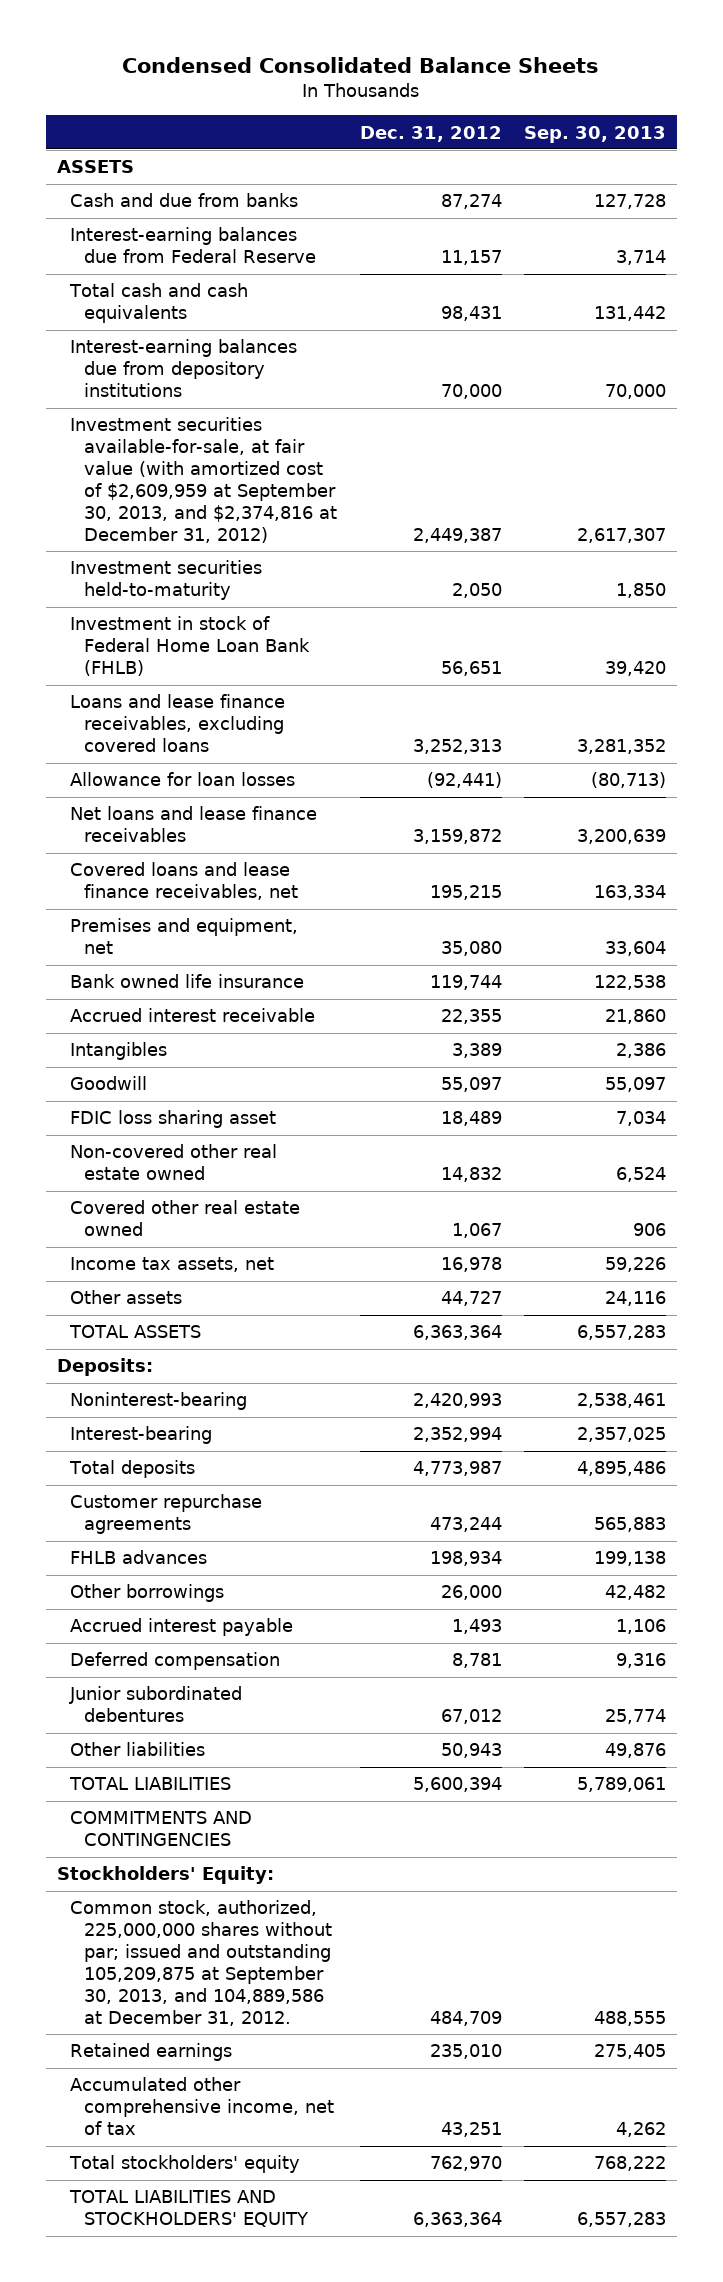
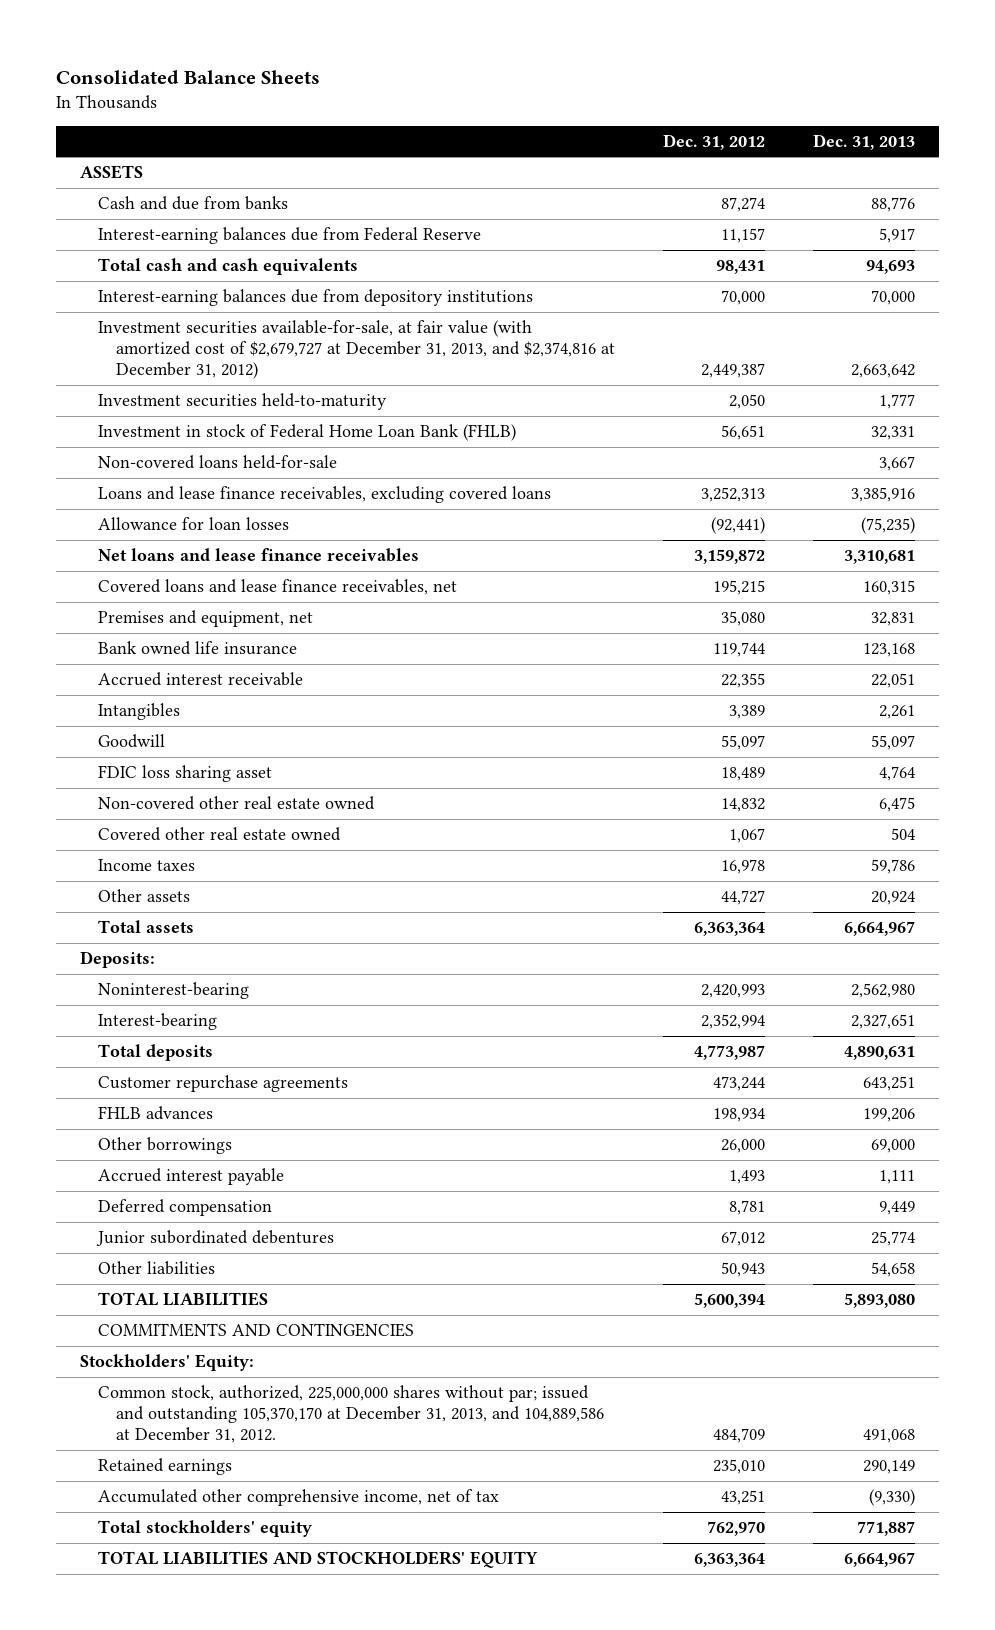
- Condensed Consolidated Balance Sheets
+ Consolidated Balance Sheets
- | Dec. 31, 2012 | Sep. 30, 2013
+ | Dec. 31, 2012 | Dec. 31, 2013
- Investment securities available-for-sale, at fair value (with amortized cost of $2,609,959 at September 30, 2013, and $2,374,816 at December 31, 2012) | 2,449,387 | 2,617,307
+ Investment securities available-for-sale, at fair value (with amortized cost of $2,679,727 at December 31, 2013, and $2,374,816 at December 31, 2012) | 2,449,387 | 2,663,642
+ Non-covered loans held-for-sale | | 3,667
- Income tax assets, net | 16,978 | 59,226
+ Income taxes | 16,978 | 59,786
- TOTAL ASSETS | 6,363,364 | 6,557,283
+ Total assets | 6,363,364 | 6,664,967
- Common stock, authorized, 225,000,000 shares without par; issued and outstanding 105,209,875 at September 30, 2013, and 104,889,586 at December 31, 2012. | 484,709 | 488,555
+ Common stock, authorized, 225,000,000 shares without par; issued and outstanding 105,370,170 at December 31, 2013, and 104,889,586 at December 31, 2012. | 484,709 | 491,068

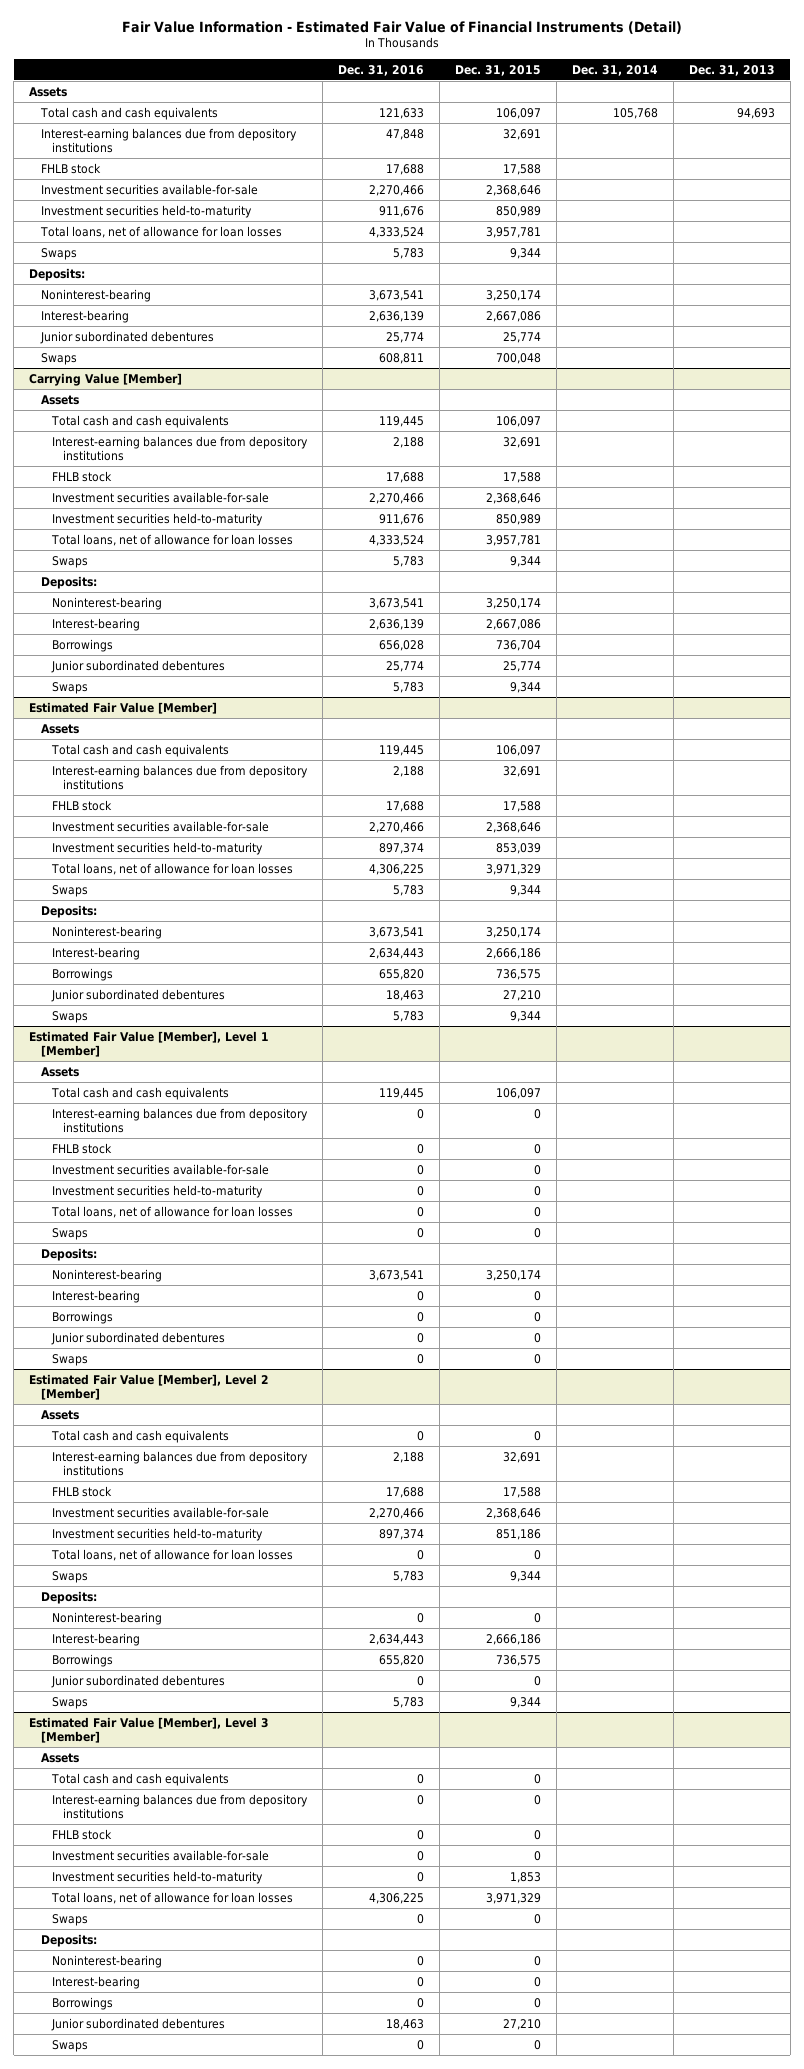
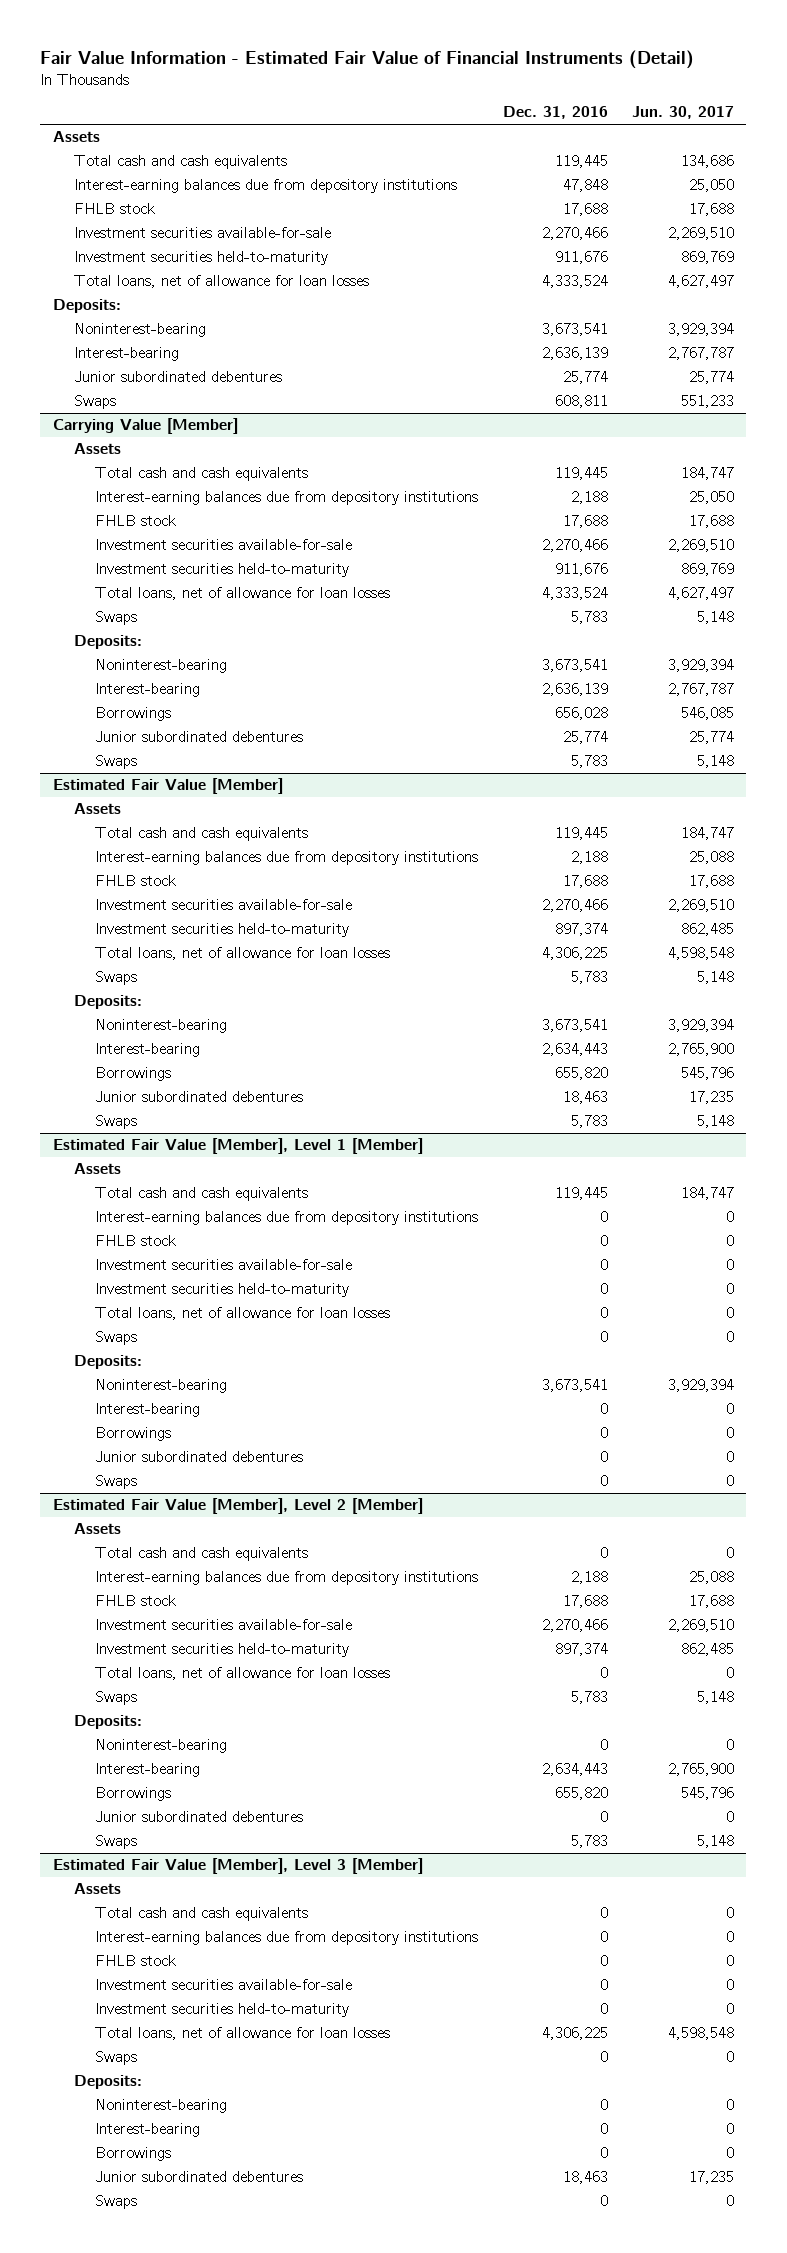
- | Dec. 31, 2016 | Dec. 31, 2015 | Dec. 31, 2014 | Dec. 31, 2013
+ | Dec. 31, 2016 | Jun. 30, 2017
- Total cash and cash equivalents | 121,633 | 106,097 | 105,768 | 94,693
+ Total cash and cash equivalents | 119,445 | 134,686
- Swaps | 5,783 | 9,344 | |

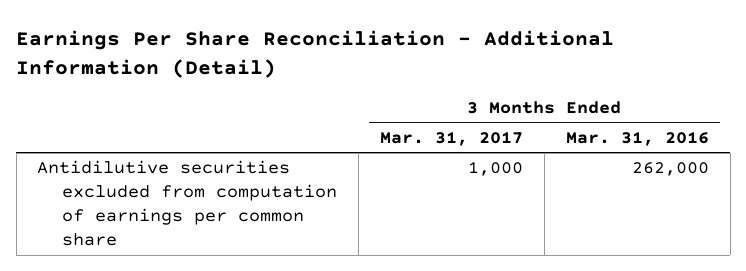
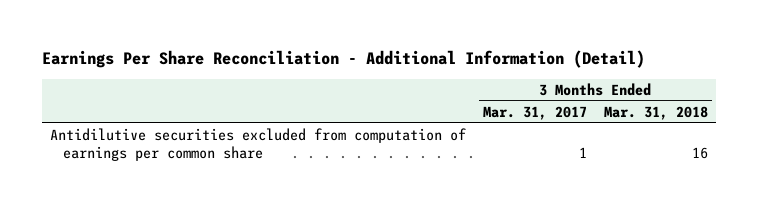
- | 3 Months Ended Mar. 31, 2017 | 3 Months Ended Mar. 31, 2016
+ | 3 Months Ended Mar. 31, 2017 | 3 Months Ended Mar. 31, 2018
- Antidilutive securities excluded from computation of earnings per common share | 1,000 | 262,000
+ Antidilutive securities excluded from computation of earnings per common share | 1 | 16

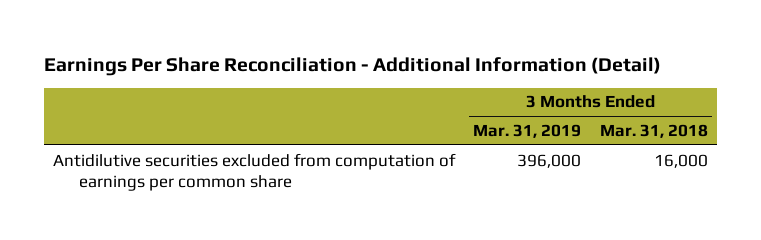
- | 3 Months Ended Mar. 31, 2017 | 3 Months Ended Mar. 31, 2018
+ | 3 Months Ended Mar. 31, 2019 | 3 Months Ended Mar. 31, 2018
- Antidilutive securities excluded from computation of earnings per common share | 1 | 16
+ Antidilutive securities excluded from computation of earnings per common share | 396,000 | 16,000

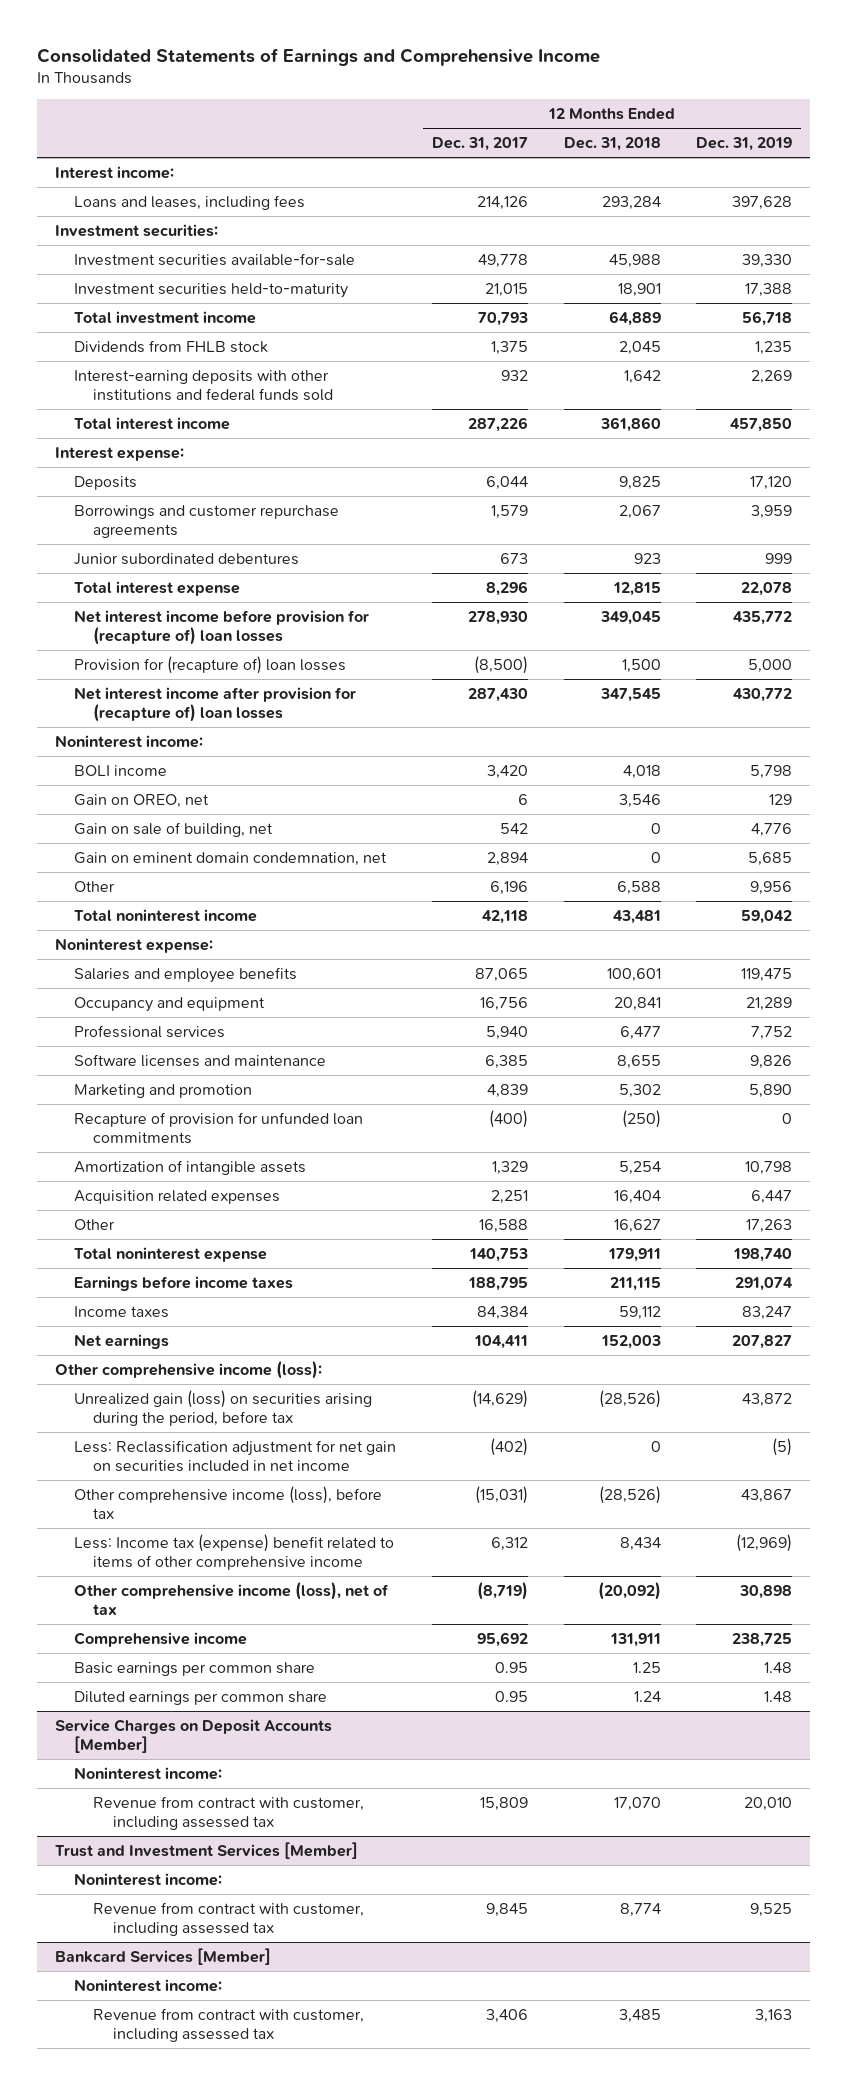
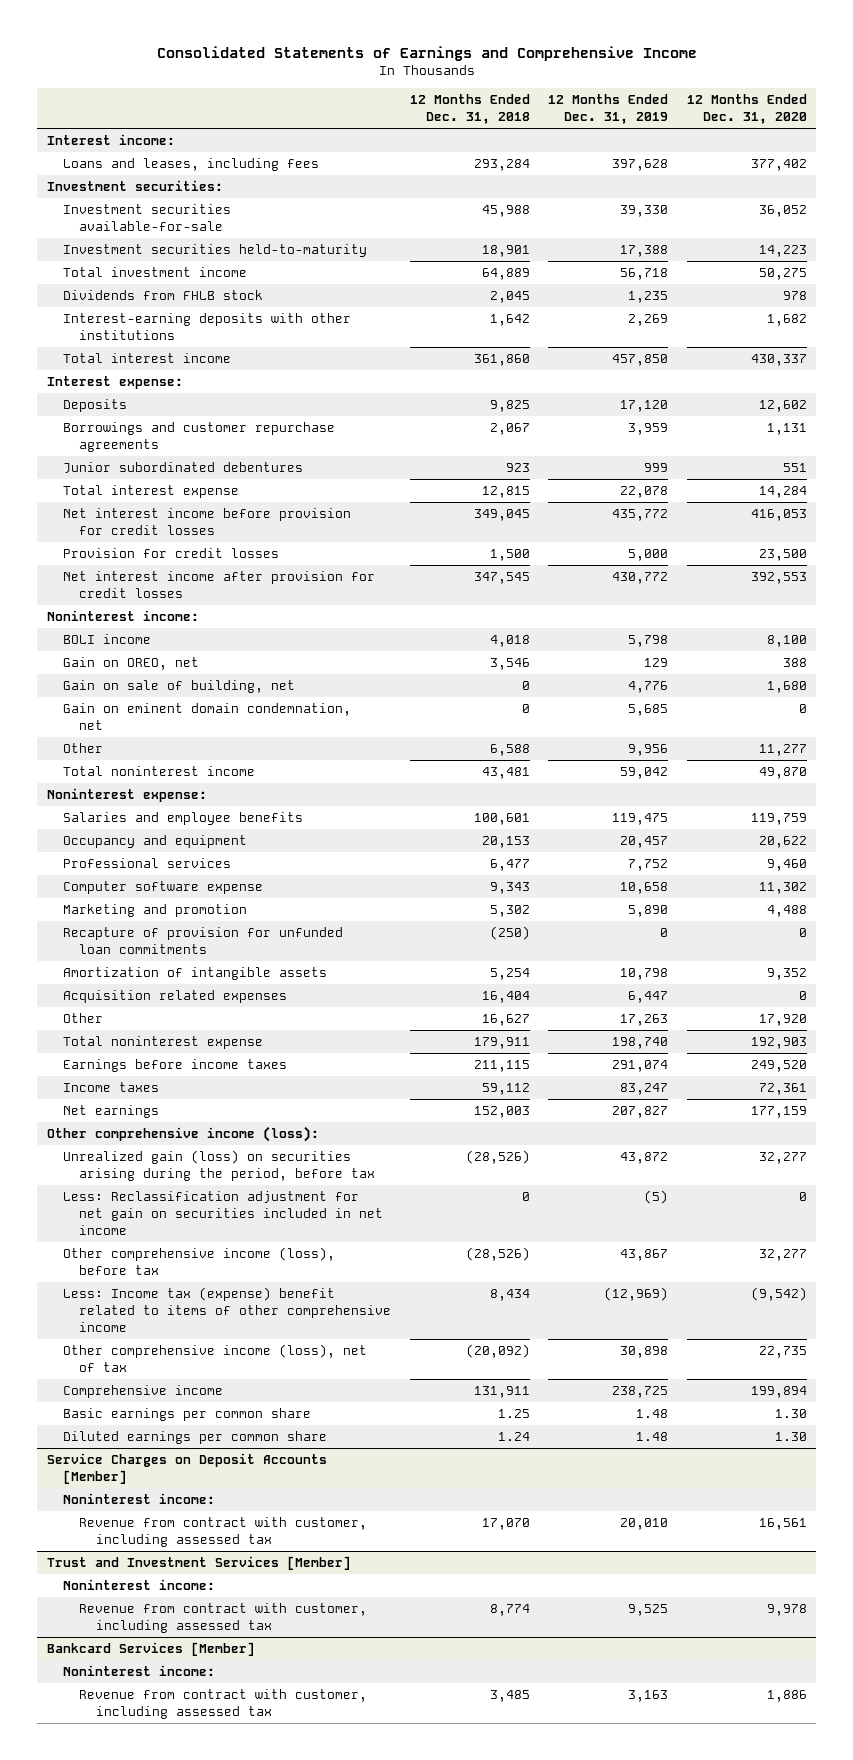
- | 12 Months Ended Dec. 31, 2017 | 12 Months Ended Dec. 31, 2018 | 12 Months Ended Dec. 31, 2019
+ | 12 Months Ended Dec. 31, 2018 | 12 Months Ended Dec. 31, 2019 | 12 Months Ended Dec. 31, 2020
- Interest-earning deposits with other institutions and federal funds sold | 932 | 1,642 | 2,269
+ Interest-earning deposits with other institutions | 1,642 | 2,269 | 1,682
- Net interest income before provision for (recapture of) loan losses | 278,930 | 349,045 | 435,772
- Provision for (recapture of) loan losses | (8,500) | 1,500 | 5,000
- Net interest income after provision for (recapture of) loan losses | 287,430 | 347,545 | 430,772
+ Net interest income before provision for credit losses | 349,045 | 435,772 | 416,053
+ Provision for credit losses | 1,500 | 5,000 | 23,500
+ Net interest income after provision for credit losses | 347,545 | 430,772 | 392,553
- Occupancy and equipment | 16,756 | 20,841 | 21,289
+ Occupancy and equipment | 20,153 | 20,457 | 20,622
- Software licenses and maintenance | 6,385 | 8,655 | 9,826
+ Computer software expense | 9,343 | 10,658 | 11,302

